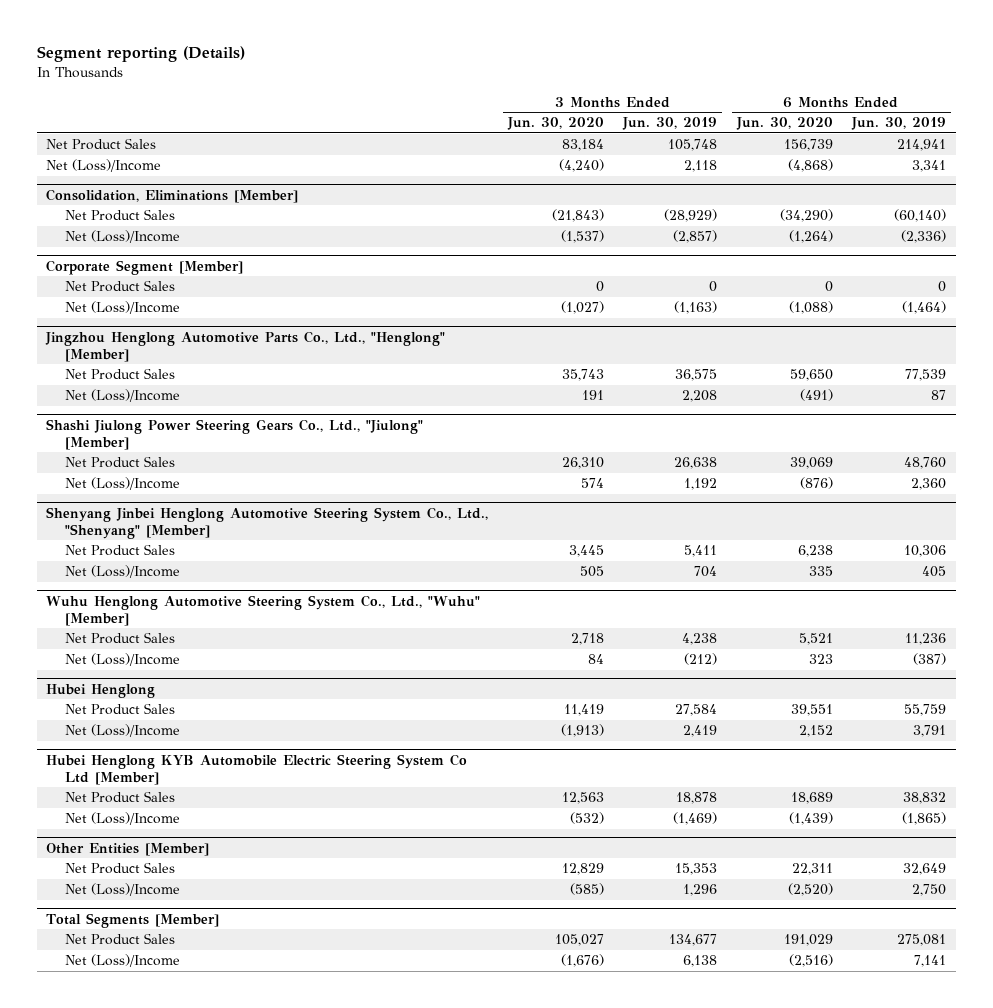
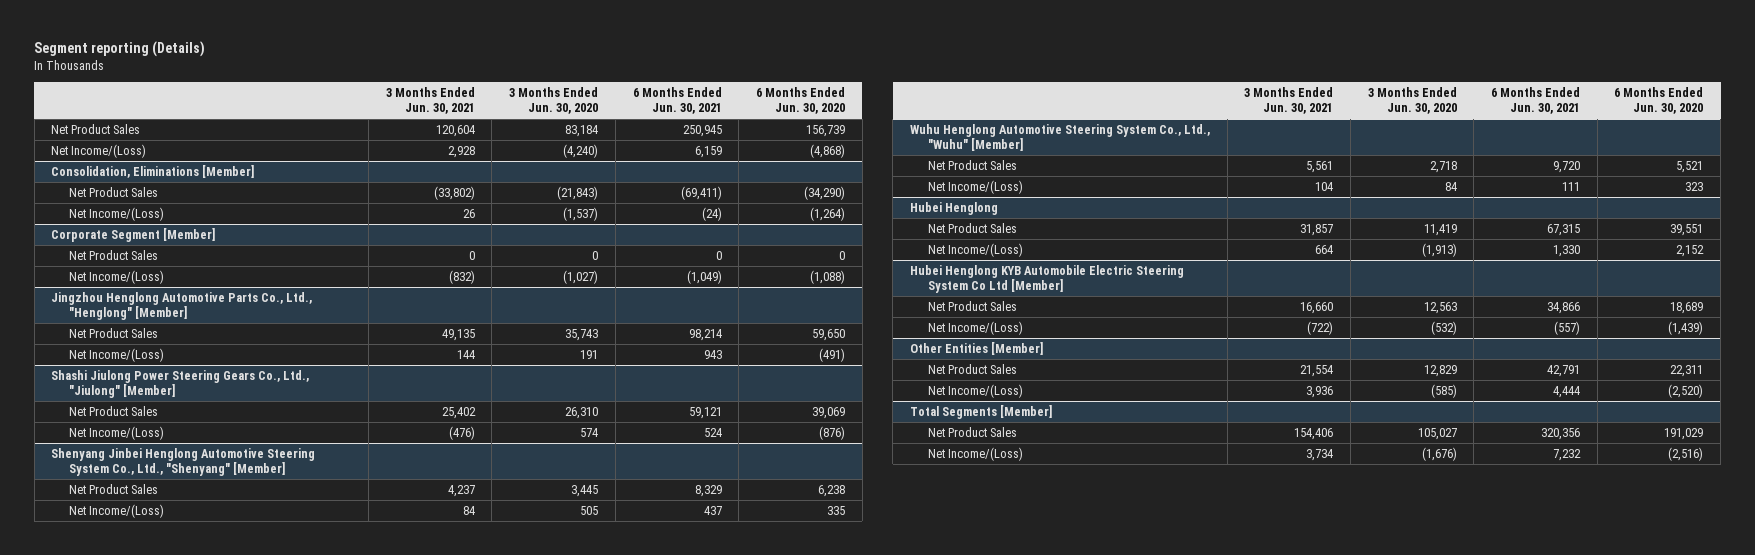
- | 3 Months Ended Jun. 30, 2020 | 3 Months Ended Jun. 30, 2019 | 6 Months Ended Jun. 30, 2020 | 6 Months Ended Jun. 30, 2019
+ | 3 Months Ended Jun. 30, 2021 | 3 Months Ended Jun. 30, 2020 | 6 Months Ended Jun. 30, 2021 | 6 Months Ended Jun. 30, 2020
- Net (Loss)/Income | (4,240) | 2,118 | (4,868) | 3,341
+ Net Income/(Loss) | 2,928 | (4,240) | 6,159 | (4,868)
@ Consolidation, Eliminations [Member]
- Net (Loss)/Income | (1,537) | (2,857) | (1,264) | (2,336)
+ Net Income/(Loss) | 26 | (1,537) | (24) | (1,264)
@ Corporate Segment [Member]
- Net (Loss)/Income | (1,027) | (1,163) | (1,088) | (1,464)
+ Net Income/(Loss) | (832) | (1,027) | (1,049) | (1,088)
@ Jingzhou Henglong Automotive Parts Co., Ltd., "Henglong" [Member]
- Net (Loss)/Income | 191 | 2,208 | (491) | 87
+ Net Income/(Loss) | 144 | 191 | 943 | (491)
@ Shashi Jiulong Power Steering Gears Co., Ltd., "Jiulong" [Member]
- Net (Loss)/Income | 574 | 1,192 | (876) | 2,360
+ Net Income/(Loss) | (476) | 574 | 524 | (876)
@ Shenyang Jinbei Henglong Automotive Steering System Co., Ltd., "Shenyang" [Member]
- Net (Loss)/Income | 505 | 704 | 335 | 405
+ Net Income/(Loss) | 84 | 505 | 437 | 335
@ Wuhu Henglong Automotive Steering System Co., Ltd., "Wuhu" [Member]
- Net (Loss)/Income | 84 | (212) | 323 | (387)
+ Net Income/(Loss) | 104 | 84 | 111 | 323
@ Hubei Henglong
- Net (Loss)/Income | (1,913) | 2,419 | 2,152 | 3,791
+ Net Income/(Loss) | 664 | (1,913) | 1,330 | 2,152
@ Hubei Henglong KYB Automobile Electric Steering System Co Ltd [Member]
- Net (Loss)/Income | (532) | (1,469) | (1,439) | (1,865)
+ Net Income/(Loss) | (722) | (532) | (557) | (1,439)
@ Other Entities [Member]
- Net (Loss)/Income | (585) | 1,296 | (2,520) | 2,750
+ Net Income/(Loss) | 3,936 | (585) | 4,444 | (2,520)
@ Total Segments [Member]
- Net (Loss)/Income | (1,676) | 6,138 | (2,516) | 7,141
+ Net Income/(Loss) | 3,734 | (1,676) | 7,232 | (2,516)

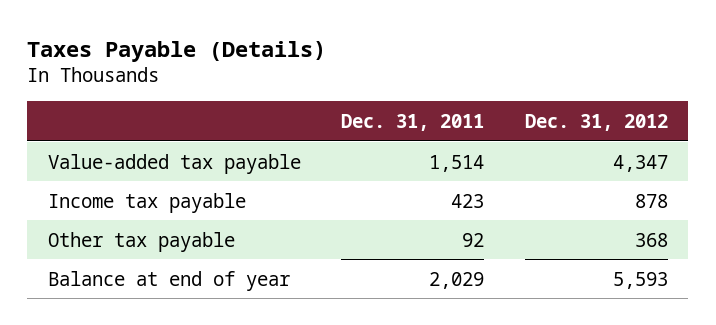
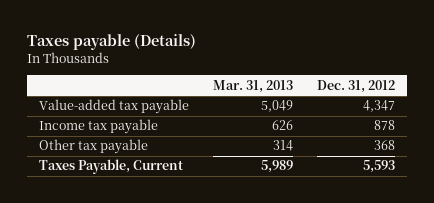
- Taxes Payable (Details)
+ Taxes payable (Details)
- | Dec. 31, 2011 | Dec. 31, 2012
+ | Mar. 31, 2013 | Dec. 31, 2012
- Balance at end of year | 2,029 | 5,593
+ Taxes Payable, Current | 5,989 | 5,593

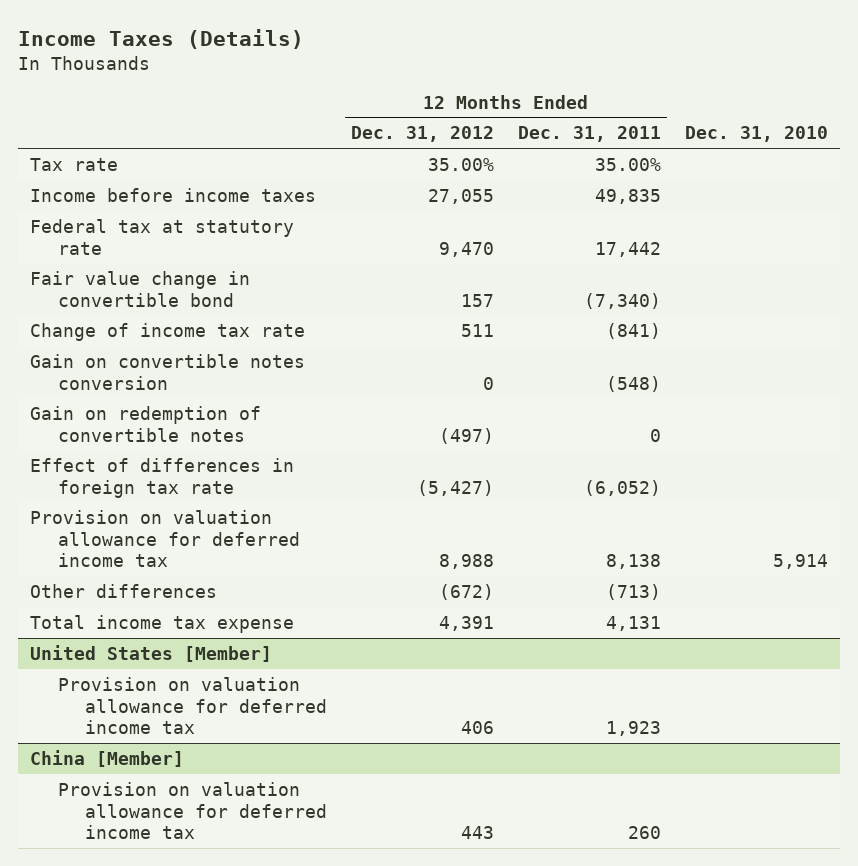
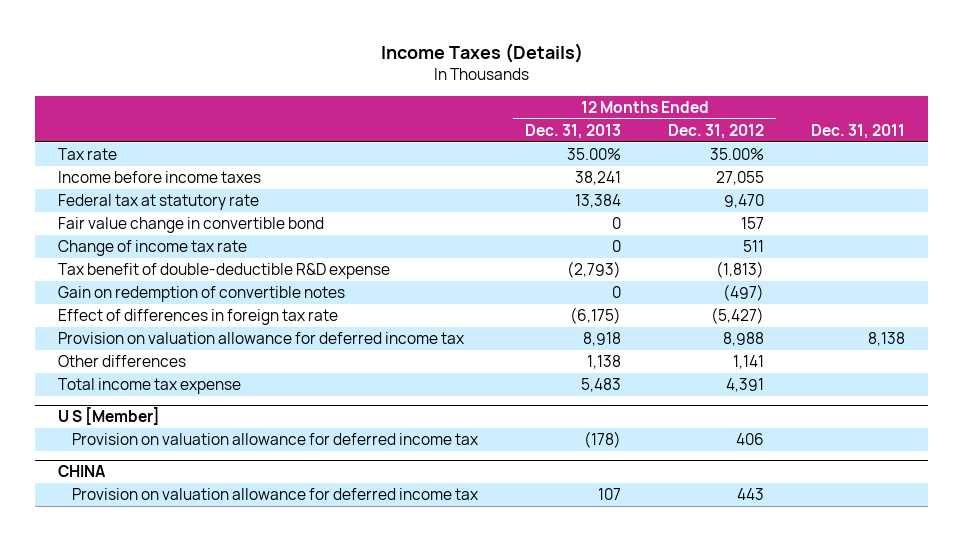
- | 12 Months Ended Dec. 31, 2012 | 12 Months Ended Dec. 31, 2011 | Dec. 31, 2010
+ | 12 Months Ended Dec. 31, 2013 | 12 Months Ended Dec. 31, 2012 | Dec. 31, 2011
- Gain on convertible notes conversion | 0 | (548) |
+ Tax benefit of double-deductible R&D expense | (2,793) | (1,813) |
- Other differences | (672) | (713) |
+ Other differences | 1,138 | 1,141 |
- United States [Member]
+ U S [Member]
- China [Member]
+ CHINA

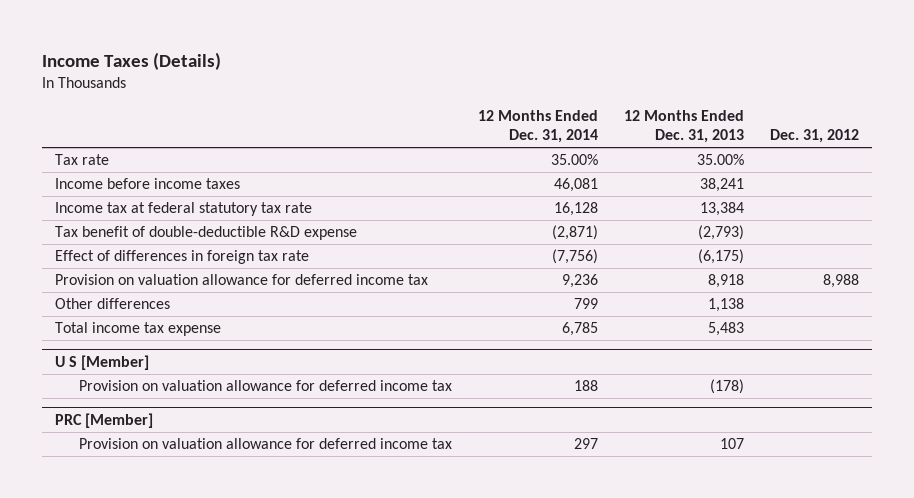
- | 12 Months Ended Dec. 31, 2013 | 12 Months Ended Dec. 31, 2012 | Dec. 31, 2011
+ | 12 Months Ended Dec. 31, 2014 | 12 Months Ended Dec. 31, 2013 | Dec. 31, 2012
- Federal tax at statutory rate | 13,384 | 9,470 |
- Fair value change in convertible bond | 0 | 157 |
- Change of income tax rate | 0 | 511 |
+ Income tax at federal statutory tax rate | 16,128 | 13,384 |
- Gain on redemption of convertible notes | 0 | (497) |
- CHINA
+ PRC [Member]

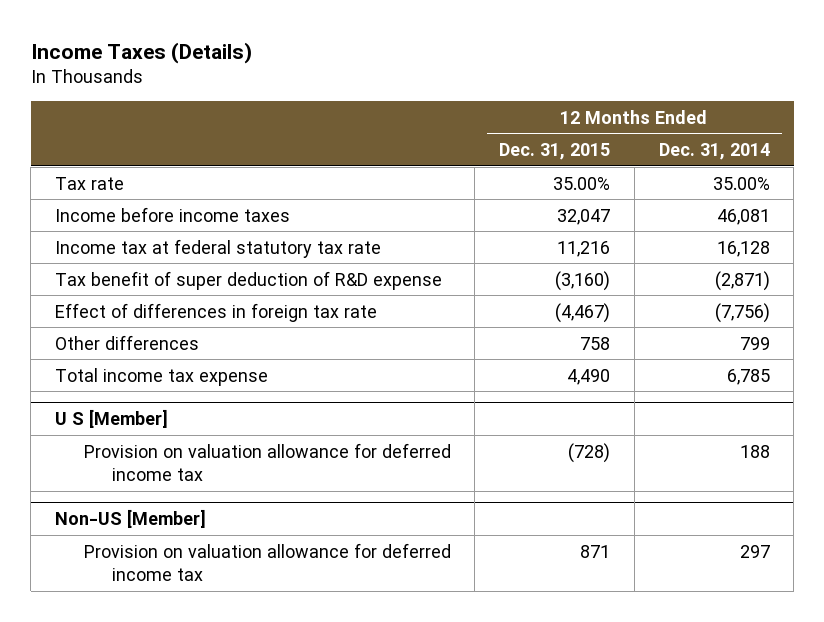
- | 12 Months Ended Dec. 31, 2014 | 12 Months Ended Dec. 31, 2013 | Dec. 31, 2012
+ | 12 Months Ended Dec. 31, 2015 | 12 Months Ended Dec. 31, 2014
- Tax benefit of double-deductible R&D expense | (2,871) | (2,793) |
+ Tax benefit of super deduction of R&D expense | (3,160) | (2,871)
- Provision on valuation allowance for deferred income tax | 9,236 | 8,918 | 8,988
- PRC [Member]
+ Non-US [Member]

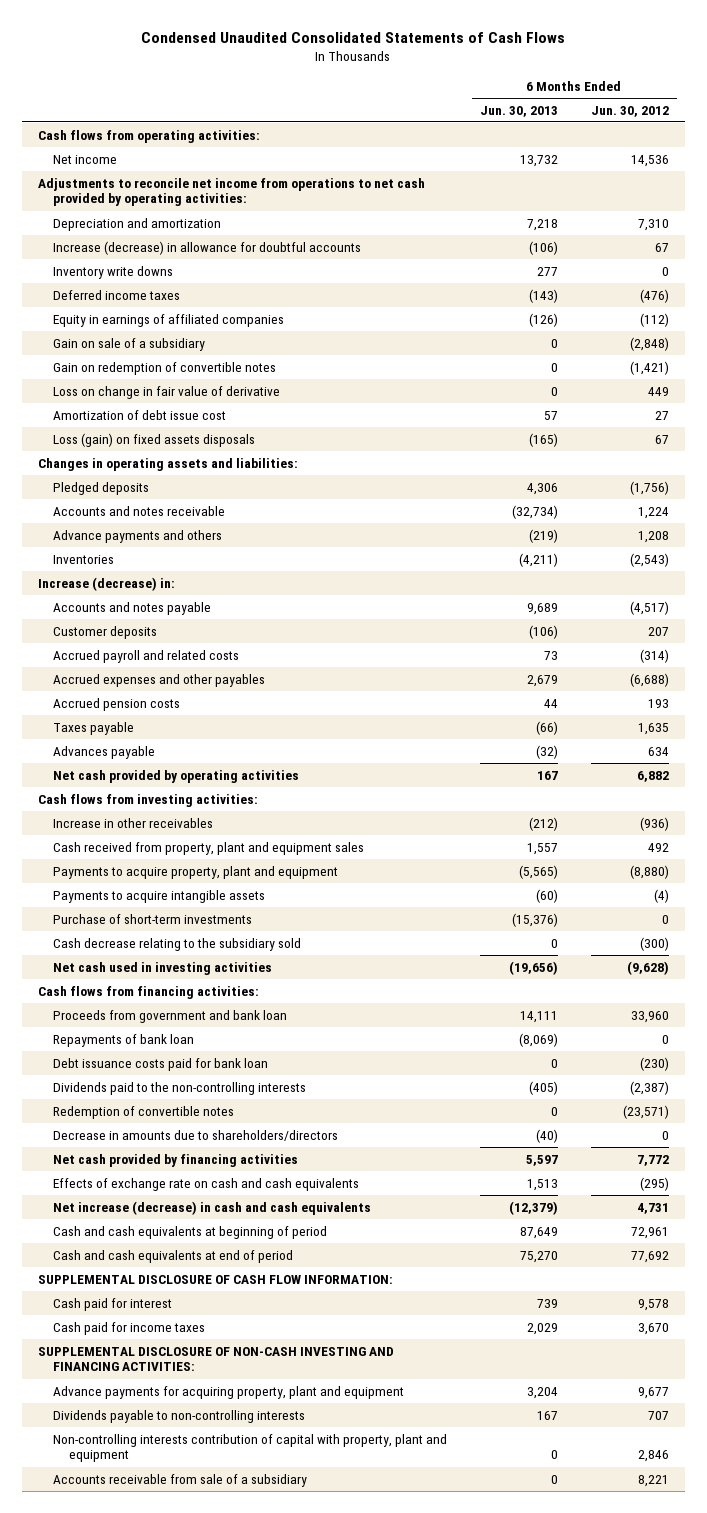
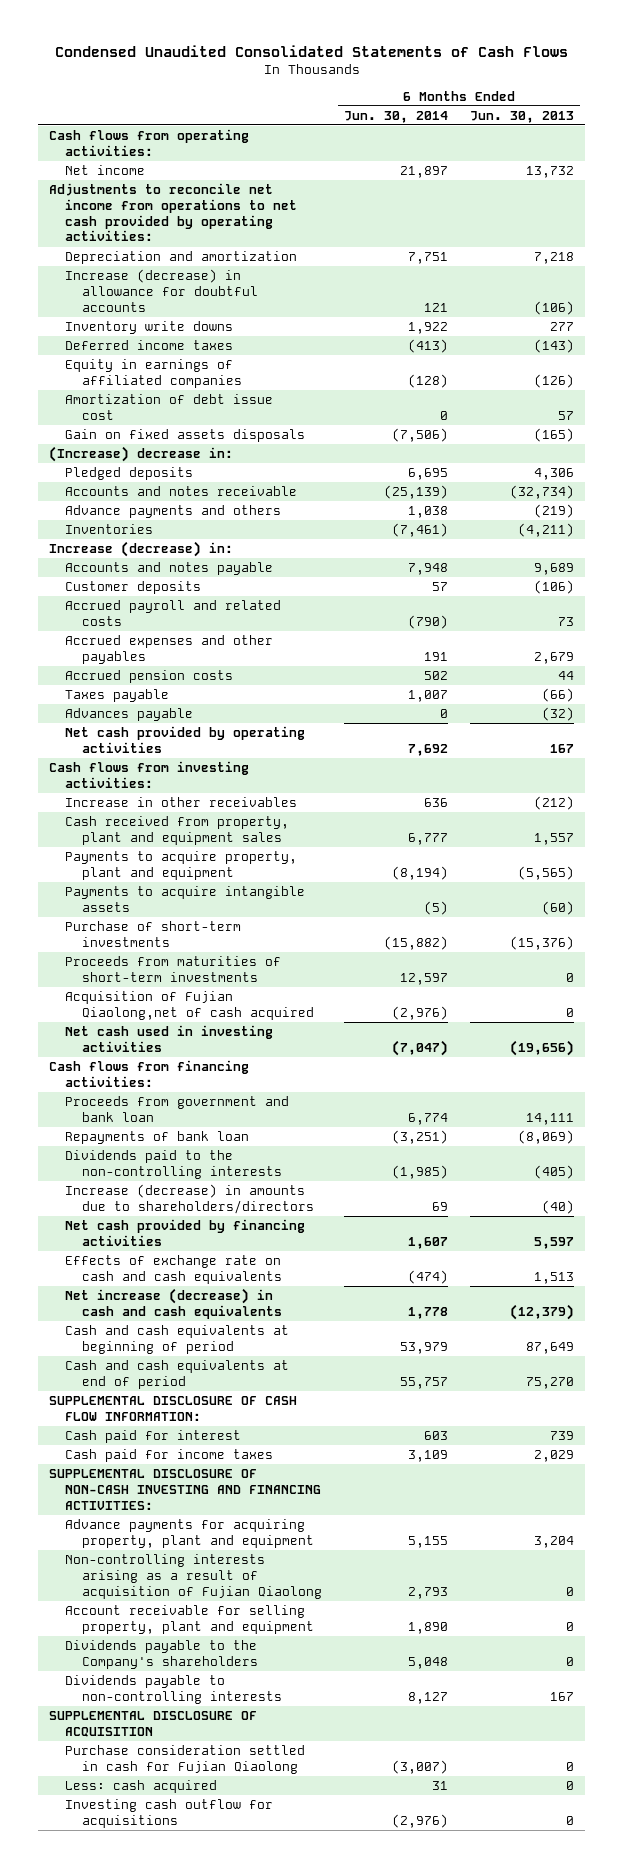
- | 6 Months Ended Jun. 30, 2013 | 6 Months Ended Jun. 30, 2012
+ | 6 Months Ended Jun. 30, 2014 | 6 Months Ended Jun. 30, 2013
- Gain on sale of a subsidiary | 0 | (2,848)
- Gain on redemption of convertible notes | 0 | (1,421)
- Loss on change in fair value of derivative | 0 | 449
- Loss (gain) on fixed assets disposals | (165) | 67
- Changes in operating assets and liabilities:
+ Gain on fixed assets disposals | (7,506) | (165)
+ (Increase) decrease in:
- Cash decrease relating to the subsidiary sold | 0 | (300)
+ Proceeds from maturities of short-term investments | 12,597 | 0
+ Acquisition of Fujian Qiaolong,net of cash acquired | (2,976) | 0
- Debt issuance costs paid for bank loan | 0 | (230)
- Redemption of convertible notes | 0 | (23,571)
- Decrease in amounts due to shareholders/directors | (40) | 0
+ Increase (decrease) in amounts due to shareholders/directors | 69 | (40)
+ Non-controlling interests arising as a result of acquisition of Fujian Qiaolong | 2,793 | 0
+ Account receivable for selling property, plant and equipment | 1,890 | 0
+ Dividends payable to the Company's shareholders | 5,048 | 0
- Non-controlling interests contribution of capital with property, plant and equipment | 0 | 2,846
- Accounts receivable from sale of a subsidiary | 0 | 8,221
+ SUPPLEMENTAL DISCLOSURE OF ACQUISITION
+ Purchase consideration settled in cash for Fujian Qiaolong | (3,007) | 0
+ Less: cash acquired | 31 | 0
+ Investing cash outflow for acquisitions | (2,976) | 0

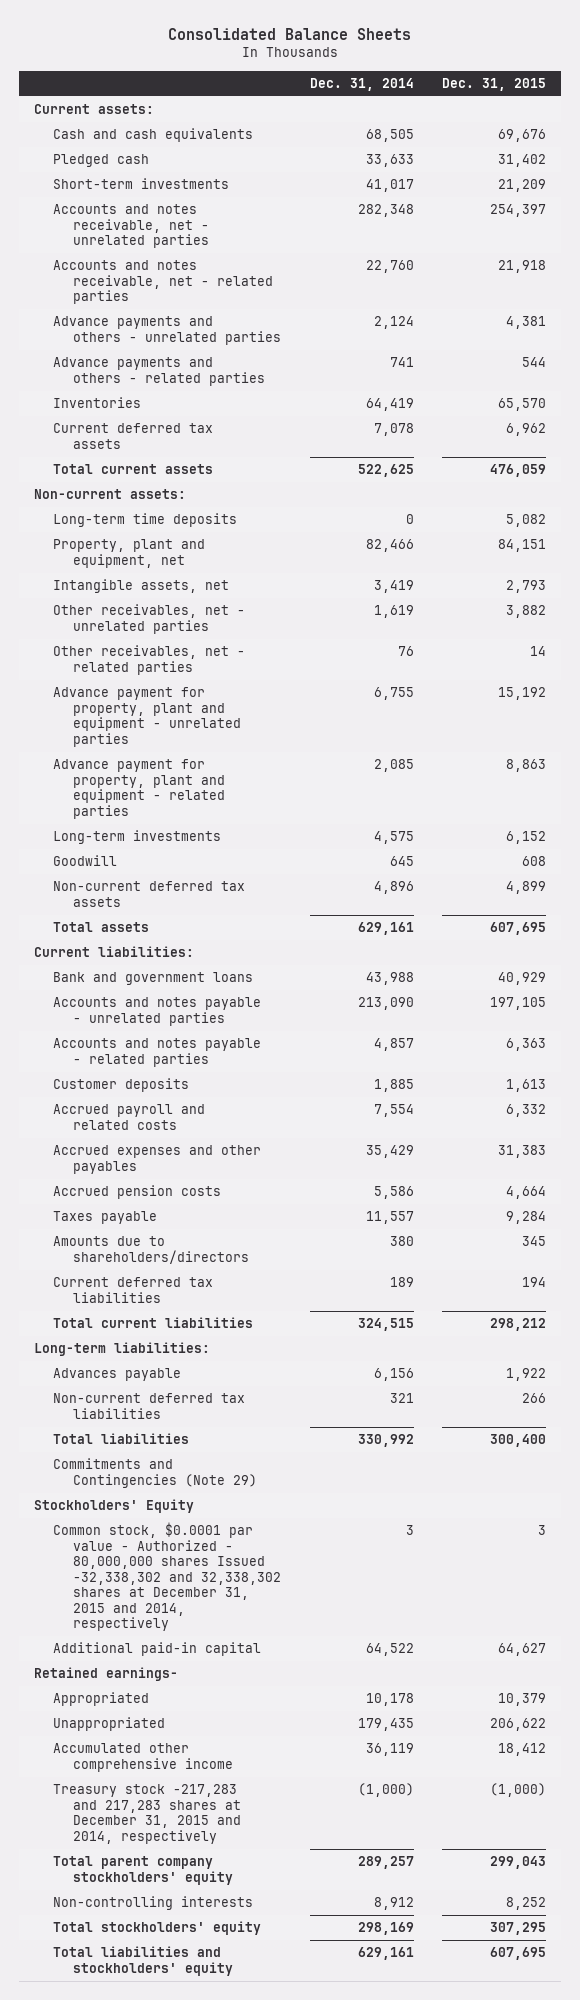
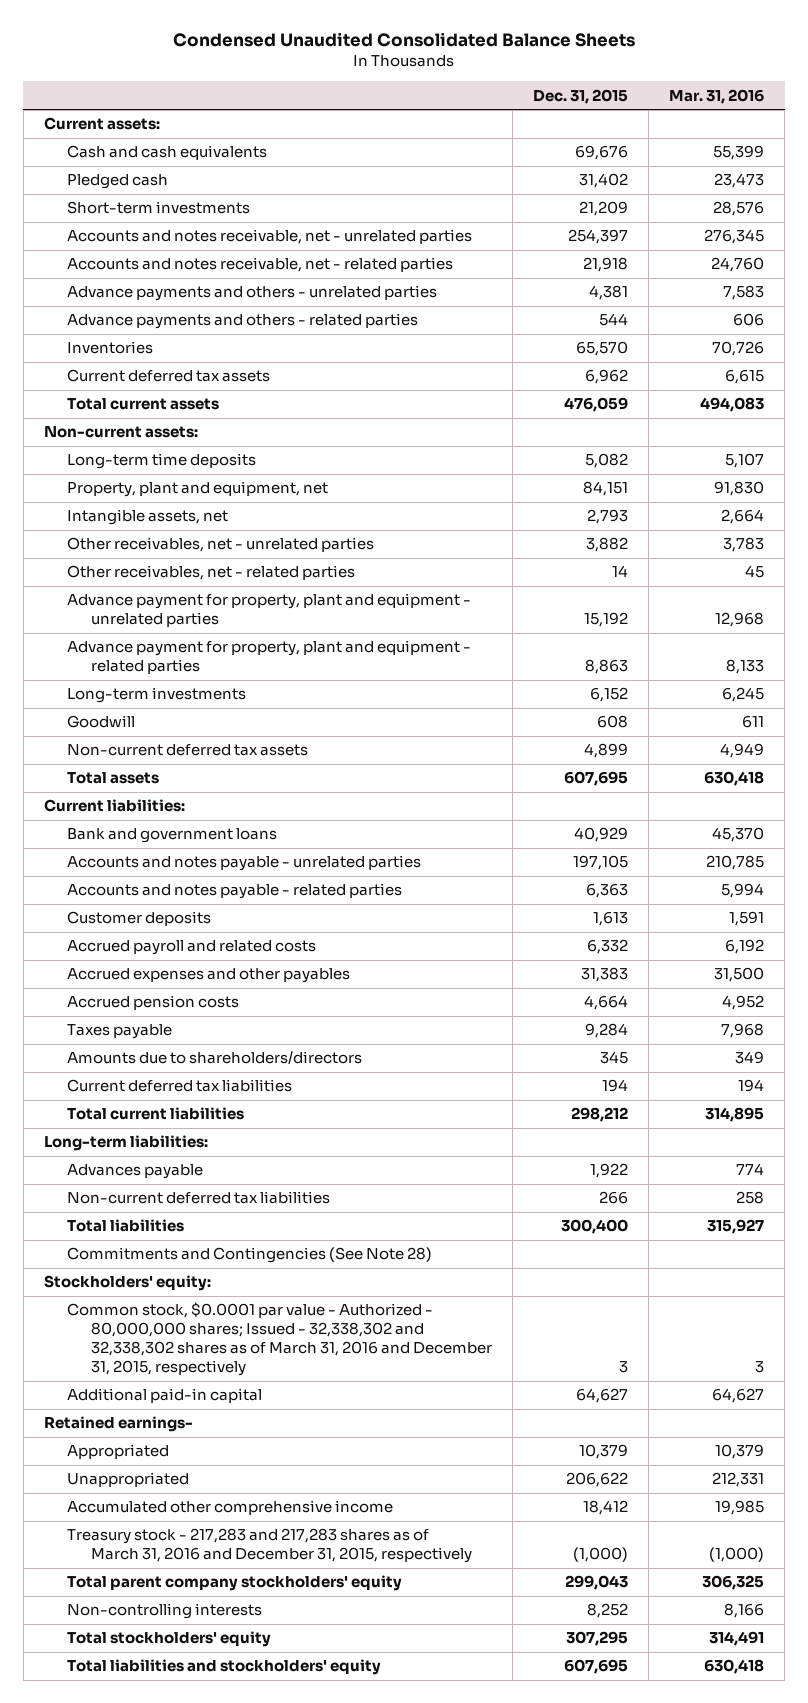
- Consolidated Balance Sheets
+ Condensed Unaudited Consolidated Balance Sheets
- | Dec. 31, 2014 | Dec. 31, 2015
+ | Dec. 31, 2015 | Mar. 31, 2016
- Commitments and Contingencies (Note 29)
- Stockholders' Equity
- Common stock, $0.0001 par value - Authorized - 80,000,000 shares Issued -32,338,302 and 32,338,302 shares at December 31, 2015 and 2014, respectively | 3 | 3
+ Commitments and Contingencies (See Note 28)
+ Stockholders' equity:
+ Common stock, $0.0001 par value - Authorized - 80,000,000 shares; Issued - 32,338,302 and 32,338,302 shares as of March 31, 2016 and December 31, 2015, respectively | 3 | 3
- Treasury stock -217,283 and 217,283 shares at December 31, 2015 and 2014, respectively | (1,000) | (1,000)
+ Treasury stock - 217,283 and 217,283 shares as of March 31, 2016 and December 31, 2015, respectively | (1,000) | (1,000)

